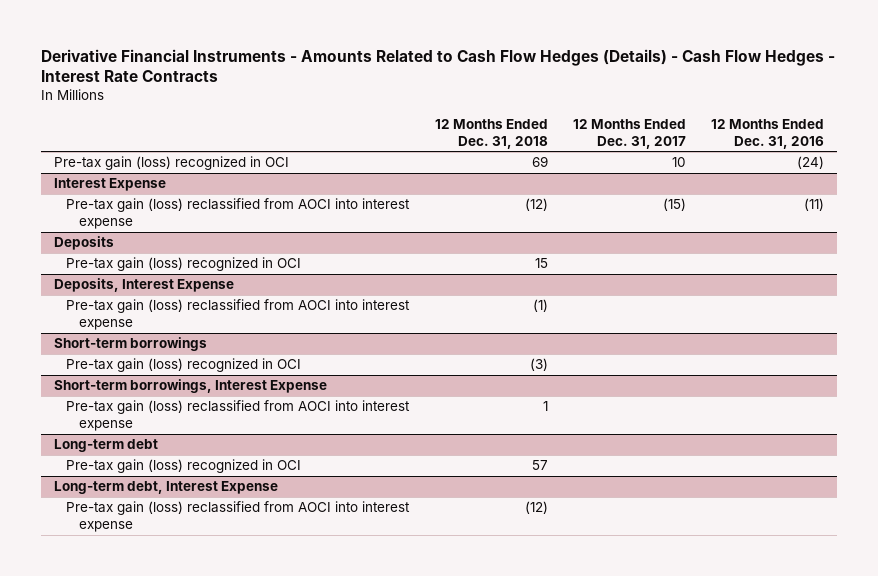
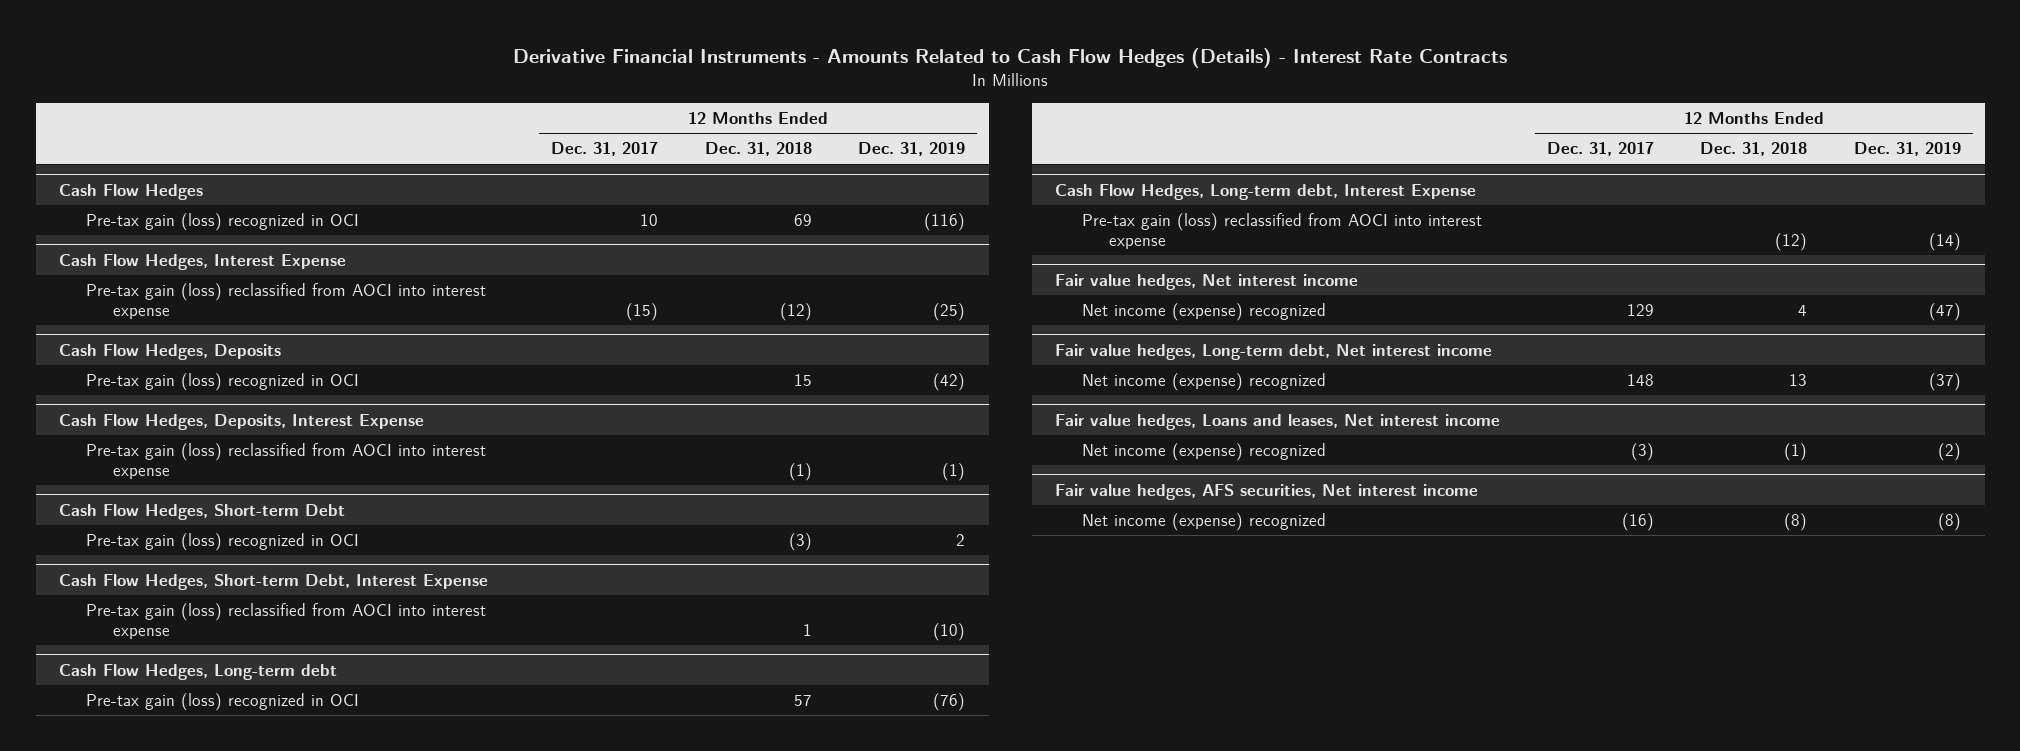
- Derivative Financial Instruments - Amounts Related to Cash Flow Hedges (Details) - Cash Flow Hedges - Interest Rate Contracts
+ Derivative Financial Instruments - Amounts Related to Cash Flow Hedges (Details) - Interest Rate Contracts
- | 12 Months Ended Dec. 31, 2018 | 12 Months Ended Dec. 31, 2017 | 12 Months Ended Dec. 31, 2016
+ | 12 Months Ended Dec. 31, 2017 | 12 Months Ended Dec. 31, 2018 | 12 Months Ended Dec. 31, 2019
+ Cash Flow Hedges
- Interest Expense
+ Cash Flow Hedges, Interest Expense
- Deposits
+ Cash Flow Hedges, Deposits
- Deposits, Interest Expense
+ Cash Flow Hedges, Deposits, Interest Expense
- Short-term borrowings
+ Cash Flow Hedges, Short-term Debt
- Short-term borrowings, Interest Expense
+ Cash Flow Hedges, Short-term Debt, Interest Expense
- Long-term debt
+ Cash Flow Hedges, Long-term debt
- Long-term debt, Interest Expense
+ Cash Flow Hedges, Long-term debt, Interest Expense
+ Fair value hedges, Net interest income
+ Net income (expense) recognized | 129 | 4 | (47)
+ Fair value hedges, Long-term debt, Net interest income
+ Net income (expense) recognized | 148 | 13 | (37)
+ Fair value hedges, Loans and leases, Net interest income
+ Net income (expense) recognized | (3) | (1) | (2)
+ Fair value hedges, AFS securities, Net interest income
+ Net income (expense) recognized | (16) | (8) | (8)

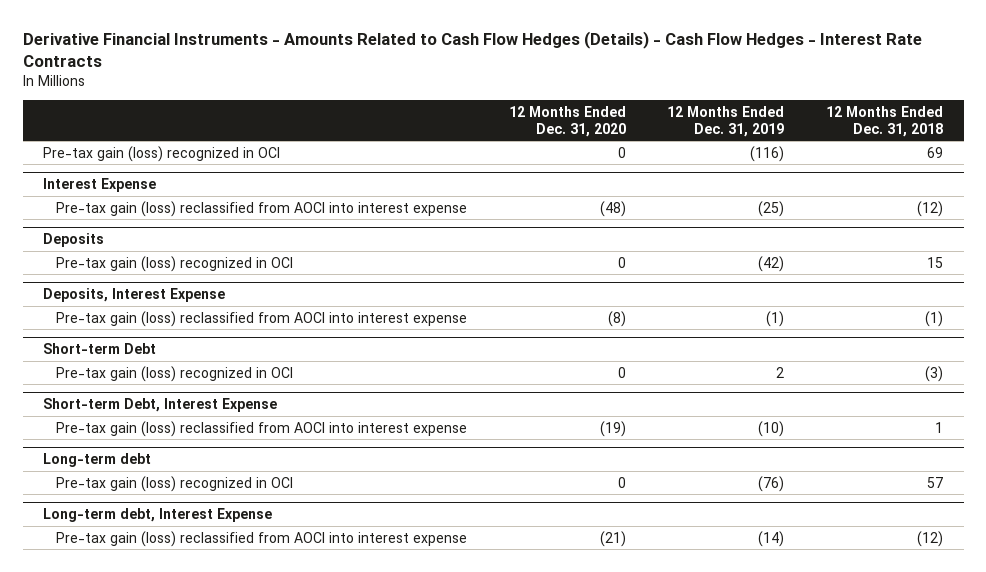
- Derivative Financial Instruments - Amounts Related to Cash Flow Hedges (Details) - Interest Rate Contracts
+ Derivative Financial Instruments - Amounts Related to Cash Flow Hedges (Details) - Cash Flow Hedges - Interest Rate Contracts
- | 12 Months Ended Dec. 31, 2017 | 12 Months Ended Dec. 31, 2018 | 12 Months Ended Dec. 31, 2019
+ | 12 Months Ended Dec. 31, 2020 | 12 Months Ended Dec. 31, 2019 | 12 Months Ended Dec. 31, 2018
- Cash Flow Hedges
- Cash Flow Hedges, Interest Expense
+ Interest Expense
- Cash Flow Hedges, Deposits
+ Deposits
- Cash Flow Hedges, Deposits, Interest Expense
+ Deposits, Interest Expense
- Cash Flow Hedges, Short-term Debt
+ Short-term Debt
- Cash Flow Hedges, Short-term Debt, Interest Expense
+ Short-term Debt, Interest Expense
- Cash Flow Hedges, Long-term debt
+ Long-term debt
- Cash Flow Hedges, Long-term debt, Interest Expense
+ Long-term debt, Interest Expense
- Fair value hedges, Net interest income
- Net income (expense) recognized | 129 | 4 | (47)
- Fair value hedges, Long-term debt, Net interest income
- Net income (expense) recognized | 148 | 13 | (37)
- Fair value hedges, Loans and leases, Net interest income
- Net income (expense) recognized | (3) | (1) | (2)
- Fair value hedges, AFS securities, Net interest income
- Net income (expense) recognized | (16) | (8) | (8)

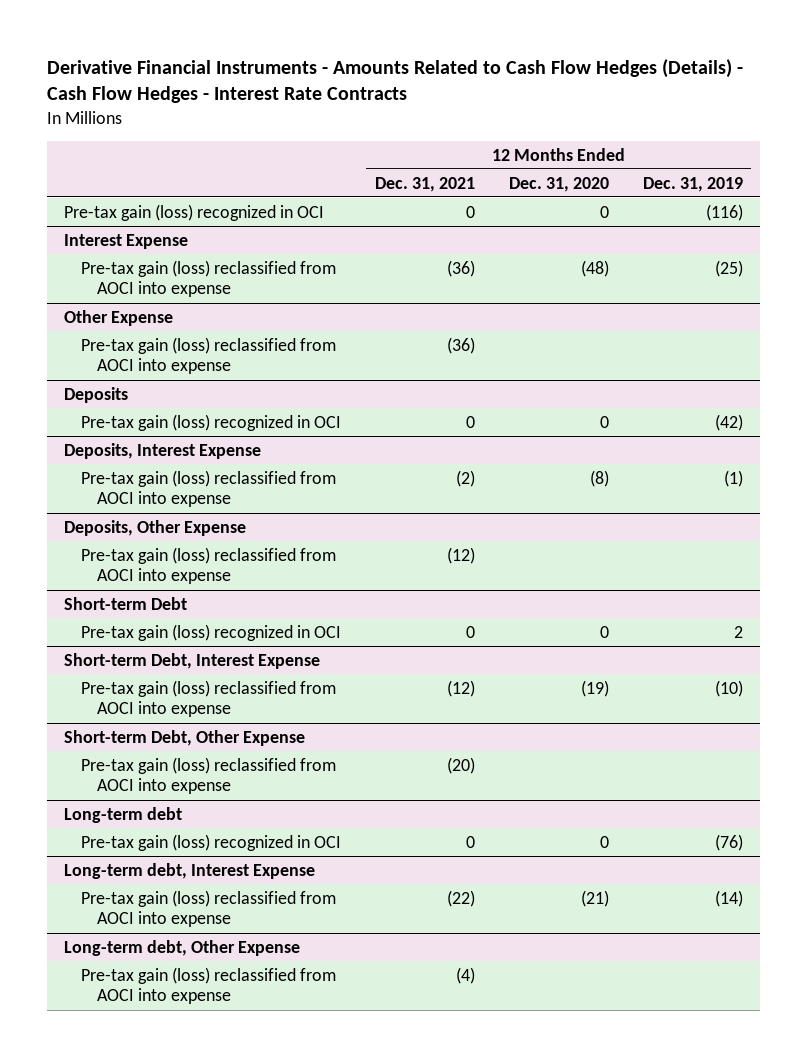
- | 12 Months Ended Dec. 31, 2020 | 12 Months Ended Dec. 31, 2019 | 12 Months Ended Dec. 31, 2018
+ | 12 Months Ended Dec. 31, 2021 | 12 Months Ended Dec. 31, 2020 | 12 Months Ended Dec. 31, 2019
@ Interest Expense
- Pre-tax gain (loss) reclassified from AOCI into interest expense | (48) | (25) | (12)
+ Pre-tax gain (loss) reclassified from AOCI into expense | (36) | (48) | (25)
+ Other Expense
+ Pre-tax gain (loss) reclassified from AOCI into expense | (36) | |
@ Deposits, Interest Expense
- Pre-tax gain (loss) reclassified from AOCI into interest expense | (8) | (1) | (1)
+ Pre-tax gain (loss) reclassified from AOCI into expense | (2) | (8) | (1)
+ Deposits, Other Expense
+ Pre-tax gain (loss) reclassified from AOCI into expense | (12) | |
@ Short-term Debt, Interest Expense
- Pre-tax gain (loss) reclassified from AOCI into interest expense | (19) | (10) | 1
+ Pre-tax gain (loss) reclassified from AOCI into expense | (12) | (19) | (10)
+ Short-term Debt, Other Expense
+ Pre-tax gain (loss) reclassified from AOCI into expense | (20) | |
@ Long-term debt, Interest Expense
- Pre-tax gain (loss) reclassified from AOCI into interest expense | (21) | (14) | (12)
+ Pre-tax gain (loss) reclassified from AOCI into expense | (22) | (21) | (14)
+ Long-term debt, Other Expense
+ Pre-tax gain (loss) reclassified from AOCI into expense | (4) | |

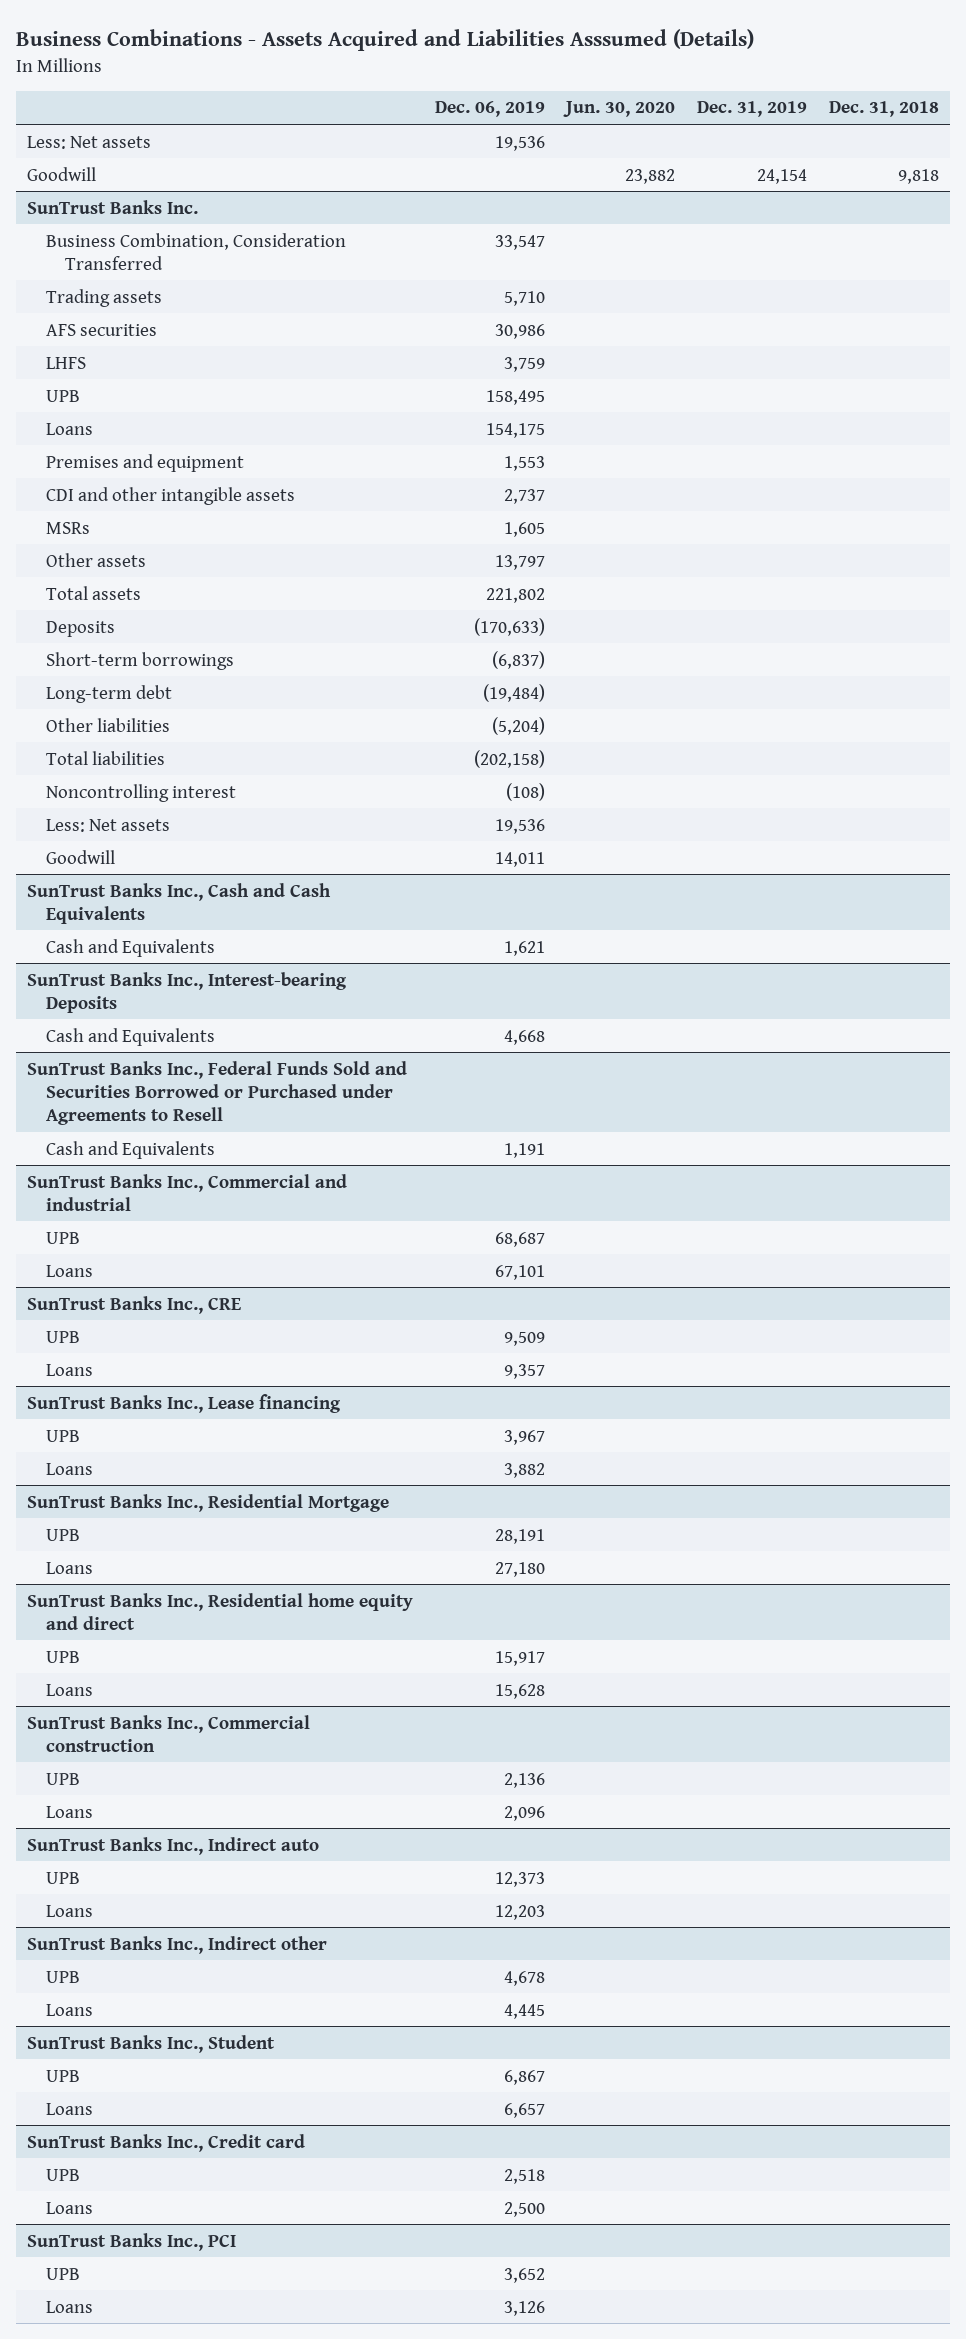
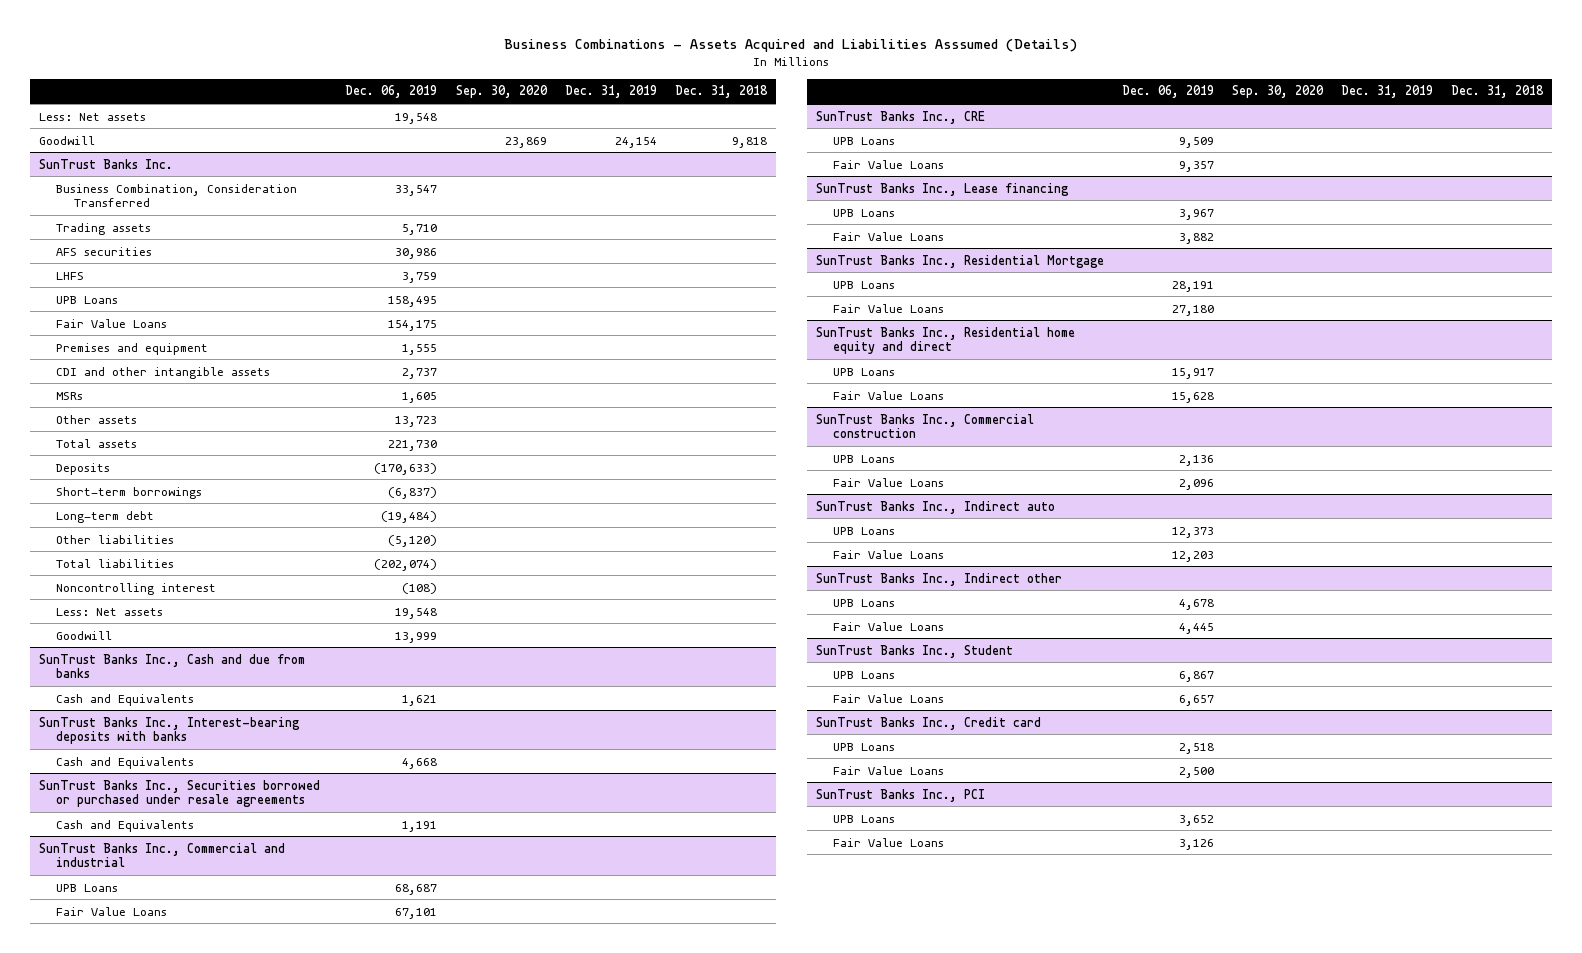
- | Dec. 06, 2019 | Jun. 30, 2020 | Dec. 31, 2019 | Dec. 31, 2018
+ | Dec. 06, 2019 | Sep. 30, 2020 | Dec. 31, 2019 | Dec. 31, 2018
- Less: Net assets | 19,536 | | |
+ Less: Net assets | 19,548 | | |
@ SunTrust Banks Inc.
- UPB | 158,495 | | |
- Loans | 154,175 | | |
- Premises and equipment | 1,553 | | |
+ UPB Loans | 158,495 | | |
+ Fair Value Loans | 154,175 | | |
+ Premises and equipment | 1,555 | | |
- Other assets | 13,797 | | |
- Total assets | 221,802 | | |
+ Other assets | 13,723 | | |
+ Total assets | 221,730 | | |
- Other liabilities | (5,204) | | |
- Total liabilities | (202,158) | | |
+ Other liabilities | (5,120) | | |
+ Total liabilities | (202,074) | | |
- Less: Net assets | 19,536 | | |
- Goodwill | 14,011 | | |
- SunTrust Banks Inc., Cash and Cash Equivalents
@ SunTrust Banks Inc.
+ Less: Net assets | 19,548 | | |
+ Goodwill | 13,999 | | |
+ SunTrust Banks Inc., Cash and due from banks
- SunTrust Banks Inc., Interest-bearing Deposits
+ SunTrust Banks Inc., Interest-bearing deposits with banks
- SunTrust Banks Inc., Federal Funds Sold and Securities Borrowed or Purchased under Agreements to Resell
+ SunTrust Banks Inc., Securities borrowed or purchased under resale agreements
@ SunTrust Banks Inc., Commercial and industrial
- UPB | 68,687 | | |
- Loans | 67,101 | | |
+ UPB Loans | 68,687 | | |
+ Fair Value Loans | 67,101 | | |
@ SunTrust Banks Inc., CRE
- UPB | 9,509 | | |
- Loans | 9,357 | | |
+ UPB Loans | 9,509 | | |
+ Fair Value Loans | 9,357 | | |
@ SunTrust Banks Inc., Lease financing
- UPB | 3,967 | | |
- Loans | 3,882 | | |
+ UPB Loans | 3,967 | | |
+ Fair Value Loans | 3,882 | | |
@ SunTrust Banks Inc., Residential Mortgage
- UPB | 28,191 | | |
- Loans | 27,180 | | |
+ UPB Loans | 28,191 | | |
+ Fair Value Loans | 27,180 | | |
@ SunTrust Banks Inc., Residential home equity and direct
- UPB | 15,917 | | |
- Loans | 15,628 | | |
+ UPB Loans | 15,917 | | |
+ Fair Value Loans | 15,628 | | |
@ SunTrust Banks Inc., Commercial construction
- UPB | 2,136 | | |
- Loans | 2,096 | | |
+ UPB Loans | 2,136 | | |
+ Fair Value Loans | 2,096 | | |
@ SunTrust Banks Inc., Indirect auto
- UPB | 12,373 | | |
- Loans | 12,203 | | |
+ UPB Loans | 12,373 | | |
+ Fair Value Loans | 12,203 | | |
@ SunTrust Banks Inc., Indirect other
- UPB | 4,678 | | |
- Loans | 4,445 | | |
+ UPB Loans | 4,678 | | |
+ Fair Value Loans | 4,445 | | |
@ SunTrust Banks Inc., Student
- UPB | 6,867 | | |
- Loans | 6,657 | | |
+ UPB Loans | 6,867 | | |
+ Fair Value Loans | 6,657 | | |
@ SunTrust Banks Inc., Credit card
- UPB | 2,518 | | |
- Loans | 2,500 | | |
+ UPB Loans | 2,518 | | |
+ Fair Value Loans | 2,500 | | |
@ SunTrust Banks Inc., PCI
- UPB | 3,652 | | |
- Loans | 3,126 | | |
+ UPB Loans | 3,652 | | |
+ Fair Value Loans | 3,126 | | |

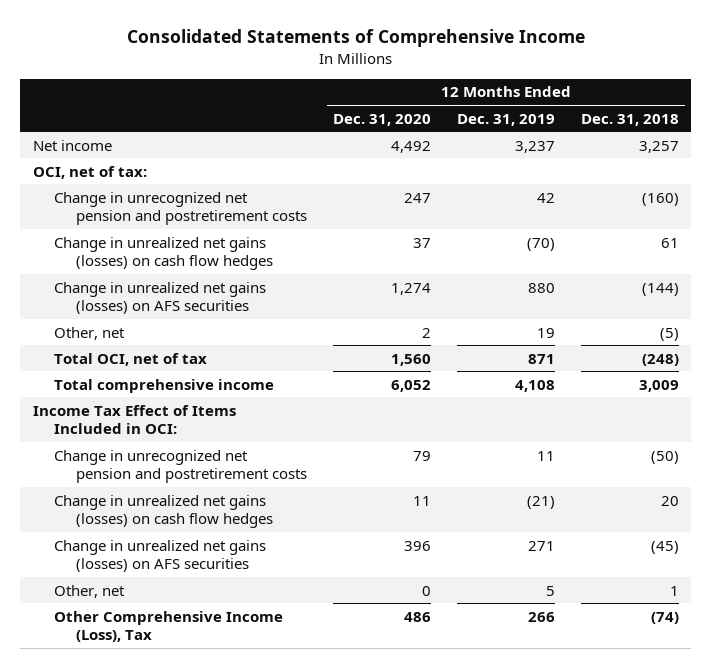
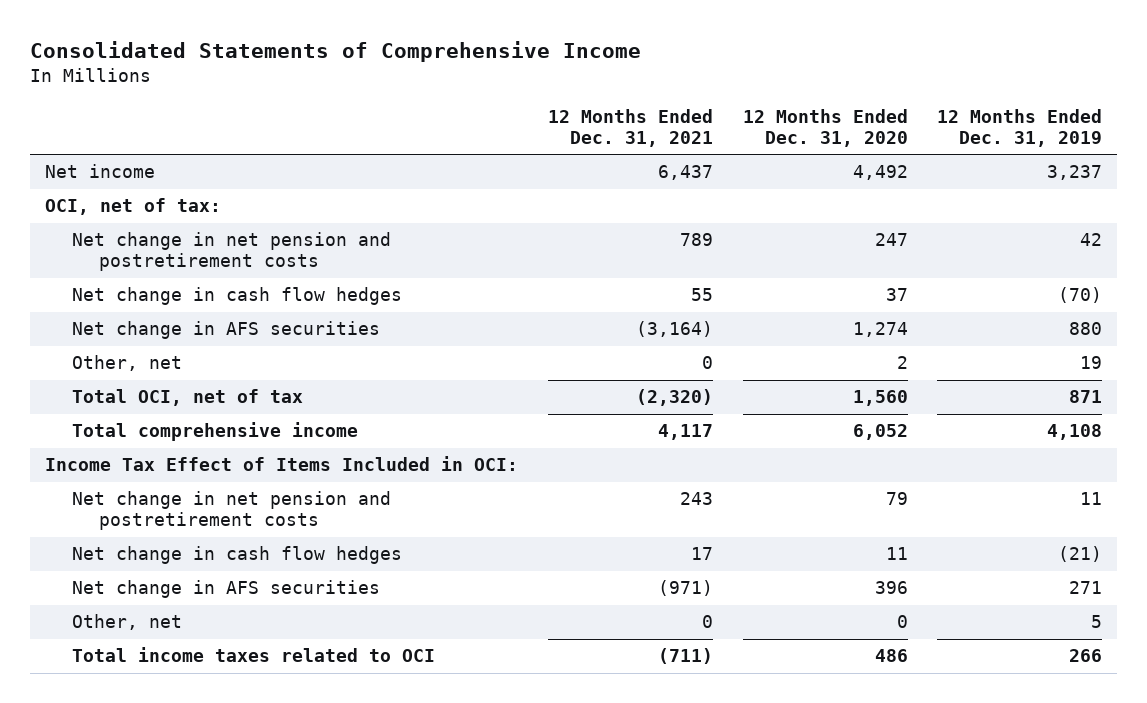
- | 12 Months Ended Dec. 31, 2020 | 12 Months Ended Dec. 31, 2019 | 12 Months Ended Dec. 31, 2018
+ | 12 Months Ended Dec. 31, 2021 | 12 Months Ended Dec. 31, 2020 | 12 Months Ended Dec. 31, 2019
- Change in unrecognized net pension and postretirement costs | 247 | 42 | (160)
- Change in unrealized net gains (losses) on cash flow hedges | 37 | (70) | 61
- Change in unrealized net gains (losses) on AFS securities | 1,274 | 880 | (144)
+ Net change in net pension and postretirement costs | 789 | 247 | 42
+ Net change in cash flow hedges | 55 | 37 | (70)
+ Net change in AFS securities | (3,164) | 1,274 | 880
- Change in unrecognized net pension and postretirement costs | 79 | 11 | (50)
- Change in unrealized net gains (losses) on cash flow hedges | 11 | (21) | 20
- Change in unrealized net gains (losses) on AFS securities | 396 | 271 | (45)
+ Net change in net pension and postretirement costs | 243 | 79 | 11
+ Net change in cash flow hedges | 17 | 11 | (21)
+ Net change in AFS securities | (971) | 396 | 271
- Other Comprehensive Income (Loss), Tax | 486 | 266 | (74)
+ Total income taxes related to OCI | (711) | 486 | 266

